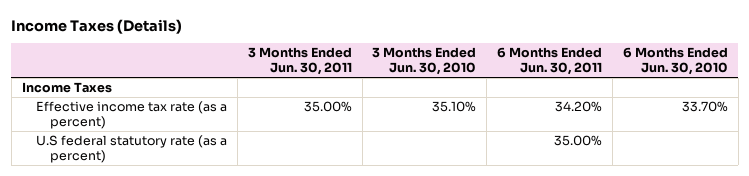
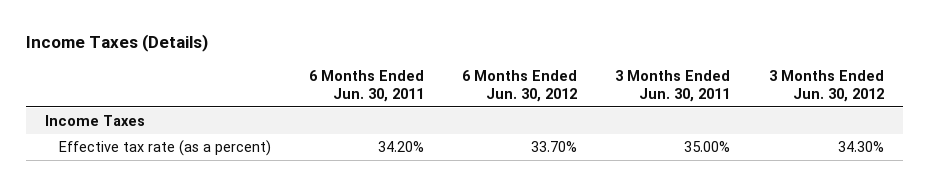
- | 3 Months Ended Jun. 30, 2011 | 3 Months Ended Jun. 30, 2010 | 6 Months Ended Jun. 30, 2011 | 6 Months Ended Jun. 30, 2010
+ | 6 Months Ended Jun. 30, 2011 | 6 Months Ended Jun. 30, 2012 | 3 Months Ended Jun. 30, 2011 | 3 Months Ended Jun. 30, 2012
- Effective income tax rate (as a percent) | 35.00% | 35.10% | 34.20% | 33.70%
- U.S federal statutory rate (as a percent) | | | 35.00% |
+ Effective tax rate (as a percent) | 34.20% | 33.70% | 35.00% | 34.30%

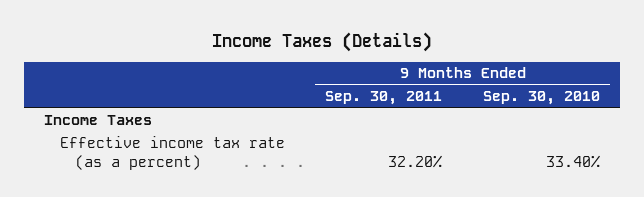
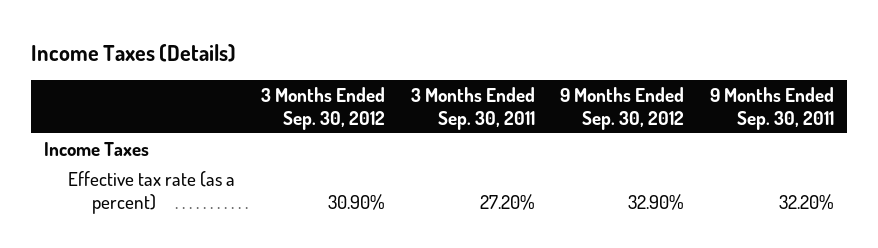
- | 9 Months Ended Sep. 30, 2011 | 9 Months Ended Sep. 30, 2010
+ | 3 Months Ended Sep. 30, 2012 | 3 Months Ended Sep. 30, 2011 | 9 Months Ended Sep. 30, 2012 | 9 Months Ended Sep. 30, 2011
- Effective income tax rate (as a percent) | 32.20% | 33.40%
+ Effective tax rate (as a percent) | 30.90% | 27.20% | 32.90% | 32.20%

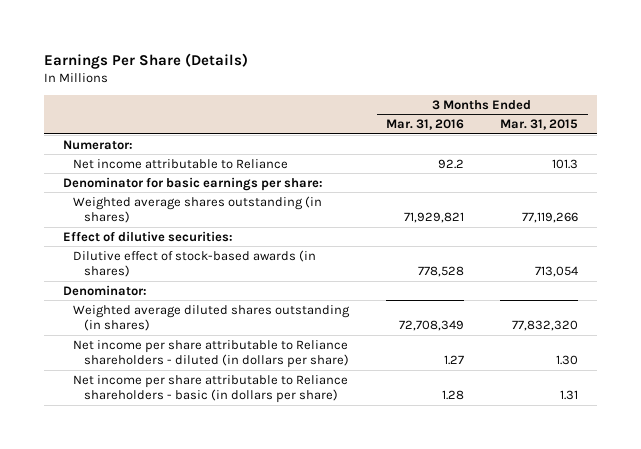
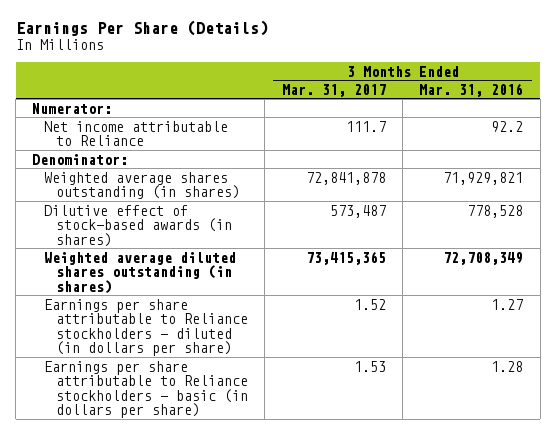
- | 3 Months Ended Mar. 31, 2016 | 3 Months Ended Mar. 31, 2015
+ | 3 Months Ended Mar. 31, 2017 | 3 Months Ended Mar. 31, 2016
- Denominator for basic earnings per share:
moved up: Denominator:
- Effect of dilutive securities:
- Net income per share attributable to Reliance shareholders - diluted (in dollars per share) | 1.27 | 1.30
- Net income per share attributable to Reliance shareholders - basic (in dollars per share) | 1.28 | 1.31
+ Earnings per share attributable to Reliance stockholders - diluted (in dollars per share) | 1.52 | 1.27
+ Earnings per share attributable to Reliance stockholders - basic (in dollars per share) | 1.53 | 1.28

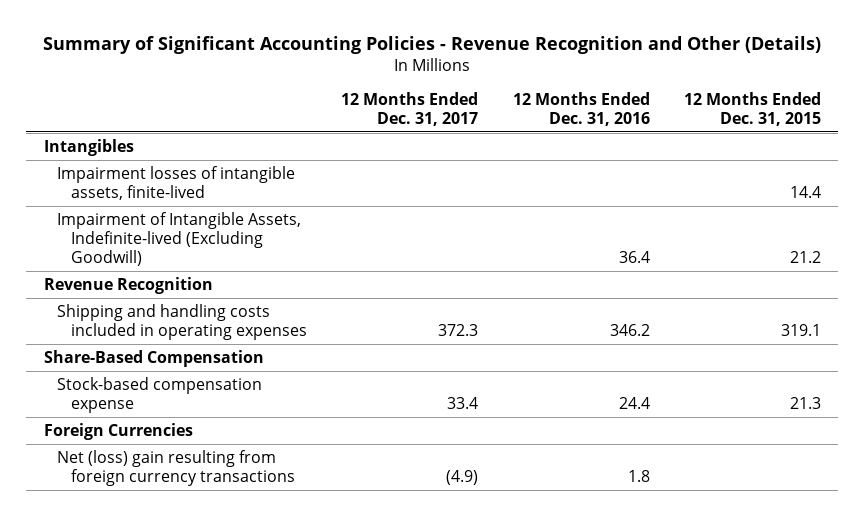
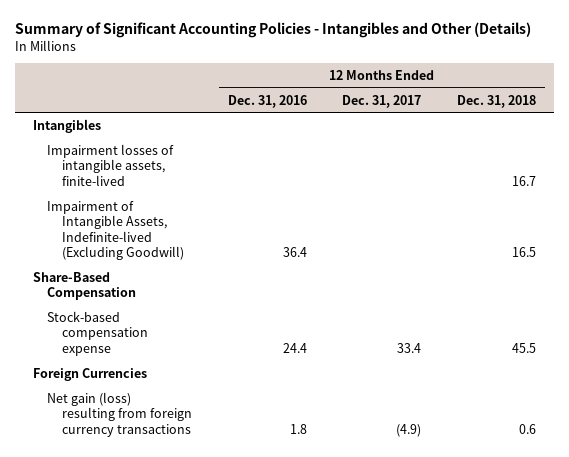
- Summary of Significant Accounting Policies - Revenue Recognition and Other (Details)
+ Summary of Significant Accounting Policies - Intangibles and Other (Details)
- | 12 Months Ended Dec. 31, 2017 | 12 Months Ended Dec. 31, 2016 | 12 Months Ended Dec. 31, 2015
+ | 12 Months Ended Dec. 31, 2016 | 12 Months Ended Dec. 31, 2017 | 12 Months Ended Dec. 31, 2018
- Revenue Recognition
- Shipping and handling costs included in operating expenses | 372.3 | 346.2 | 319.1
- Net (loss) gain resulting from foreign currency transactions | (4.9) | 1.8 |
+ Net gain (loss) resulting from foreign currency transactions | 1.8 | (4.9) | 0.6

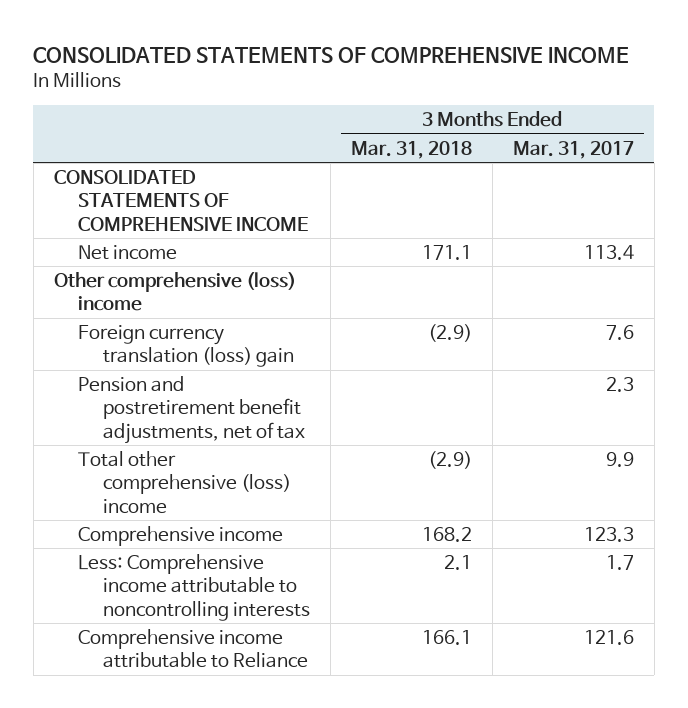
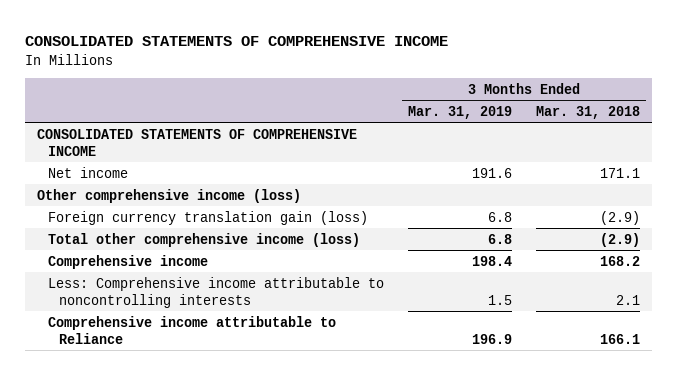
- | 3 Months Ended Mar. 31, 2018 | 3 Months Ended Mar. 31, 2017
+ | 3 Months Ended Mar. 31, 2019 | 3 Months Ended Mar. 31, 2018
- Other comprehensive (loss) income
- Foreign currency translation (loss) gain | (2.9) | 7.6
- Pension and postretirement benefit adjustments, net of tax | | 2.3
- Total other comprehensive (loss) income | (2.9) | 9.9
+ Other comprehensive income (loss)
+ Foreign currency translation gain (loss) | 6.8 | (2.9)
+ Total other comprehensive income (loss) | 6.8 | (2.9)

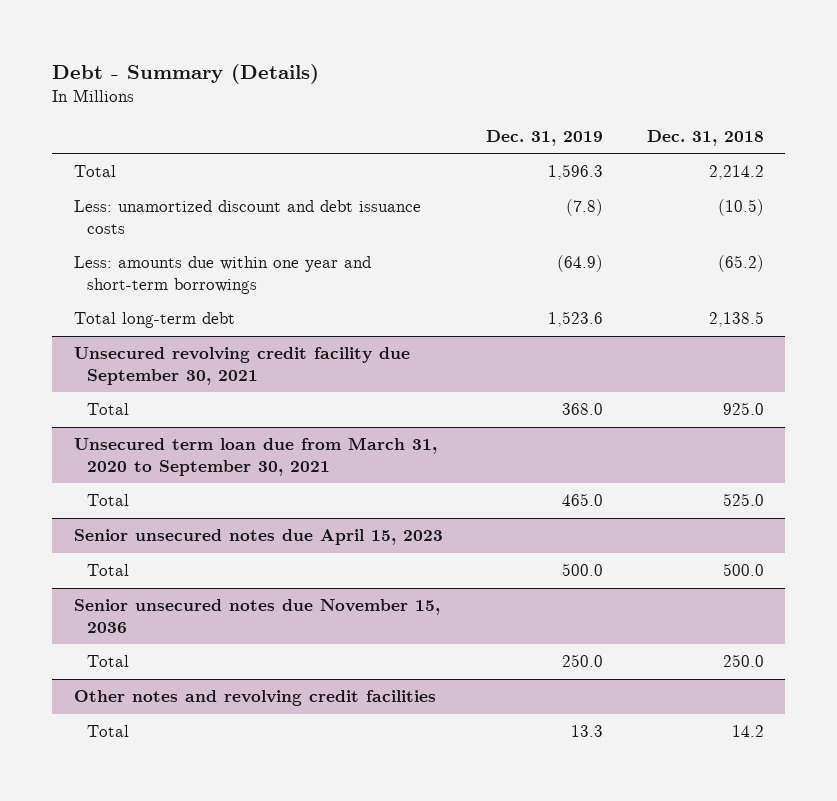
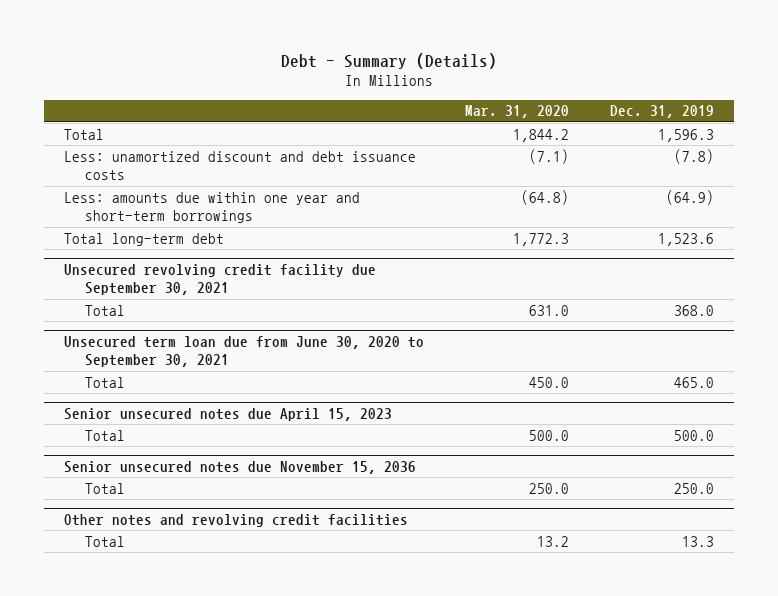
- | Dec. 31, 2019 | Dec. 31, 2018
+ | Mar. 31, 2020 | Dec. 31, 2019
- Unsecured term loan due from March 31, 2020 to September 30, 2021
+ Unsecured term loan due from June 30, 2020 to September 30, 2021

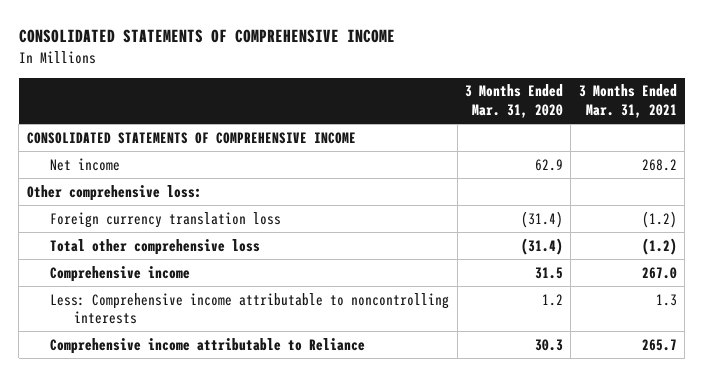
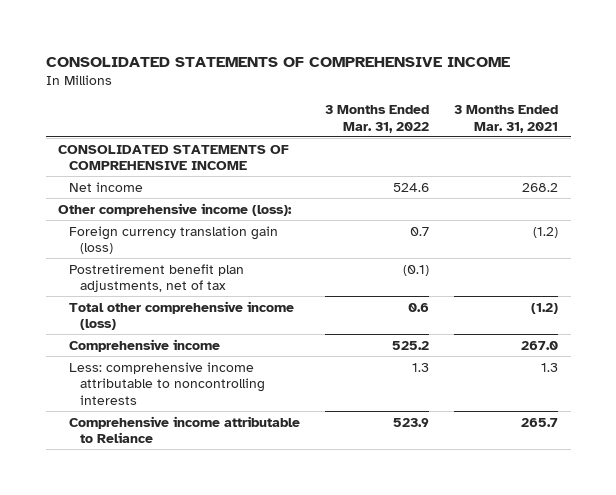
- | 3 Months Ended Mar. 31, 2020 | 3 Months Ended Mar. 31, 2021
+ | 3 Months Ended Mar. 31, 2022 | 3 Months Ended Mar. 31, 2021
- Other comprehensive loss:
- Foreign currency translation loss | (31.4) | (1.2)
- Total other comprehensive loss | (31.4) | (1.2)
+ Other comprehensive income (loss):
+ Foreign currency translation gain (loss) | 0.7 | (1.2)
+ Postretirement benefit plan adjustments, net of tax | (0.1) |
+ Total other comprehensive income (loss) | 0.6 | (1.2)
- Less: Comprehensive income attributable to noncontrolling interests | 1.2 | 1.3
+ Less: comprehensive income attributable to noncontrolling interests | 1.3 | 1.3

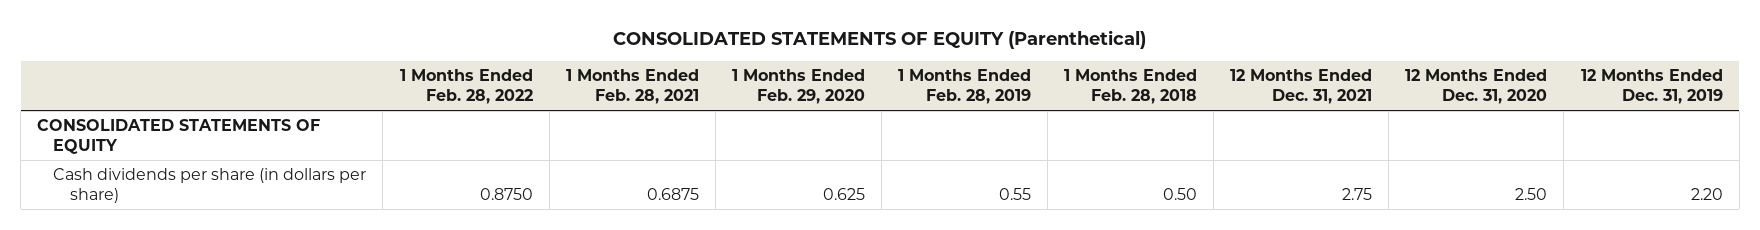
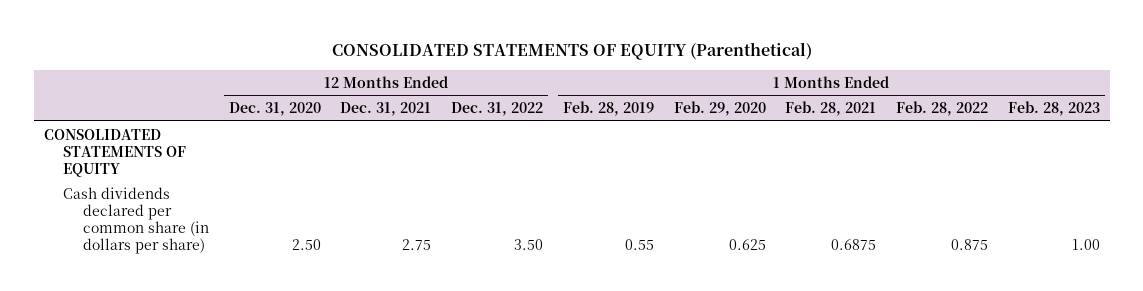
- | 1 Months Ended Feb. 28, 2022 | 1 Months Ended Feb. 28, 2021 | 1 Months Ended Feb. 29, 2020 | 1 Months Ended Feb. 28, 2019 | 1 Months Ended Feb. 28, 2018 | 12 Months Ended Dec. 31, 2021 | 12 Months Ended Dec. 31, 2020 | 12 Months Ended Dec. 31, 2019
+ | 12 Months Ended Dec. 31, 2020 | 12 Months Ended Dec. 31, 2021 | 12 Months Ended Dec. 31, 2022 | 1 Months Ended Feb. 28, 2019 | 1 Months Ended Feb. 29, 2020 | 1 Months Ended Feb. 28, 2021 | 1 Months Ended Feb. 28, 2022 | 1 Months Ended Feb. 28, 2023
- Cash dividends per share (in dollars per share) | 0.8750 | 0.6875 | 0.625 | 0.55 | 0.50 | 2.75 | 2.50 | 2.20
+ Cash dividends declared per common share (in dollars per share) | 2.50 | 2.75 | 3.50 | 0.55 | 0.625 | 0.6875 | 0.875 | 1.00

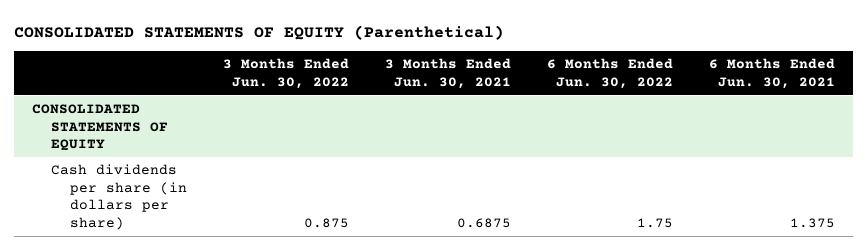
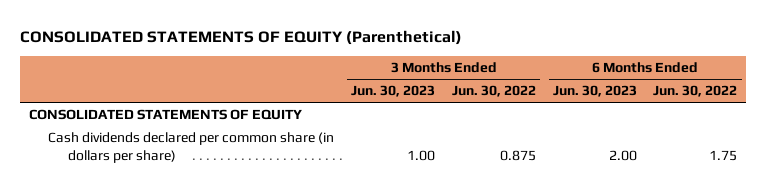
- | 3 Months Ended Jun. 30, 2022 | 3 Months Ended Jun. 30, 2021 | 6 Months Ended Jun. 30, 2022 | 6 Months Ended Jun. 30, 2021
+ | 3 Months Ended Jun. 30, 2023 | 3 Months Ended Jun. 30, 2022 | 6 Months Ended Jun. 30, 2023 | 6 Months Ended Jun. 30, 2022
- Cash dividends per share (in dollars per share) | 0.875 | 0.6875 | 1.75 | 1.375
+ Cash dividends declared per common share (in dollars per share) | 1.00 | 0.875 | 2.00 | 1.75

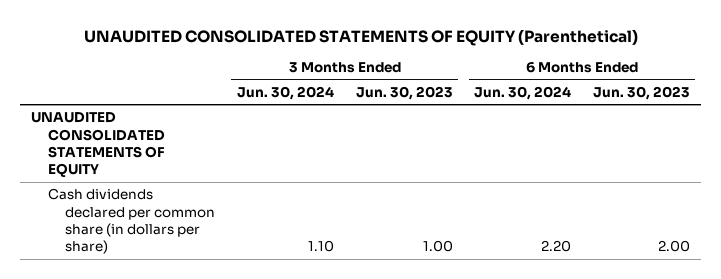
- CONSOLIDATED STATEMENTS OF EQUITY (Parenthetical)
+ UNAUDITED CONSOLIDATED STATEMENTS OF EQUITY (Parenthetical)
- | 3 Months Ended Jun. 30, 2023 | 3 Months Ended Jun. 30, 2022 | 6 Months Ended Jun. 30, 2023 | 6 Months Ended Jun. 30, 2022
+ | 3 Months Ended Jun. 30, 2024 | 3 Months Ended Jun. 30, 2023 | 6 Months Ended Jun. 30, 2024 | 6 Months Ended Jun. 30, 2023
- CONSOLIDATED STATEMENTS OF EQUITY
+ UNAUDITED CONSOLIDATED STATEMENTS OF EQUITY

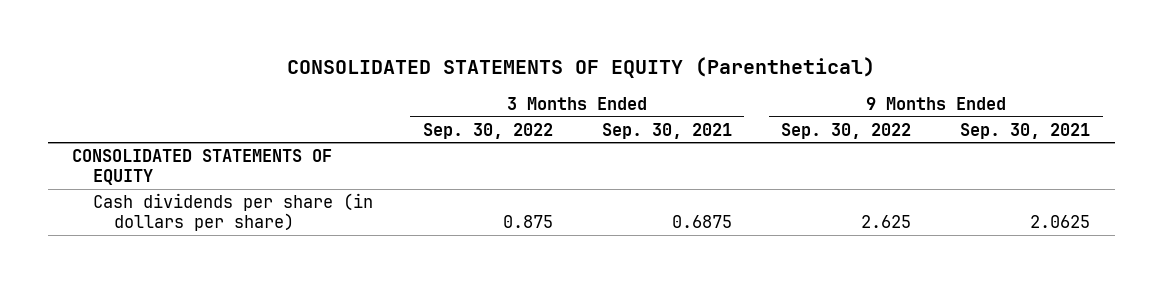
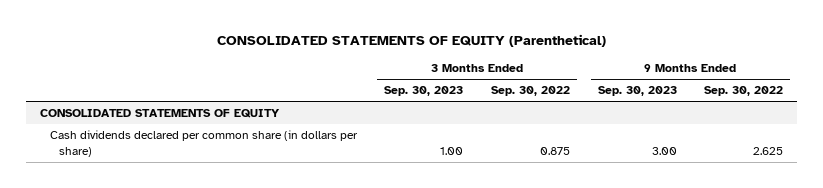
- | 3 Months Ended Sep. 30, 2022 | 3 Months Ended Sep. 30, 2021 | 9 Months Ended Sep. 30, 2022 | 9 Months Ended Sep. 30, 2021
+ | 3 Months Ended Sep. 30, 2023 | 3 Months Ended Sep. 30, 2022 | 9 Months Ended Sep. 30, 2023 | 9 Months Ended Sep. 30, 2022
- Cash dividends per share (in dollars per share) | 0.875 | 0.6875 | 2.625 | 2.0625
+ Cash dividends declared per common share (in dollars per share) | 1.00 | 0.875 | 3.00 | 2.625

